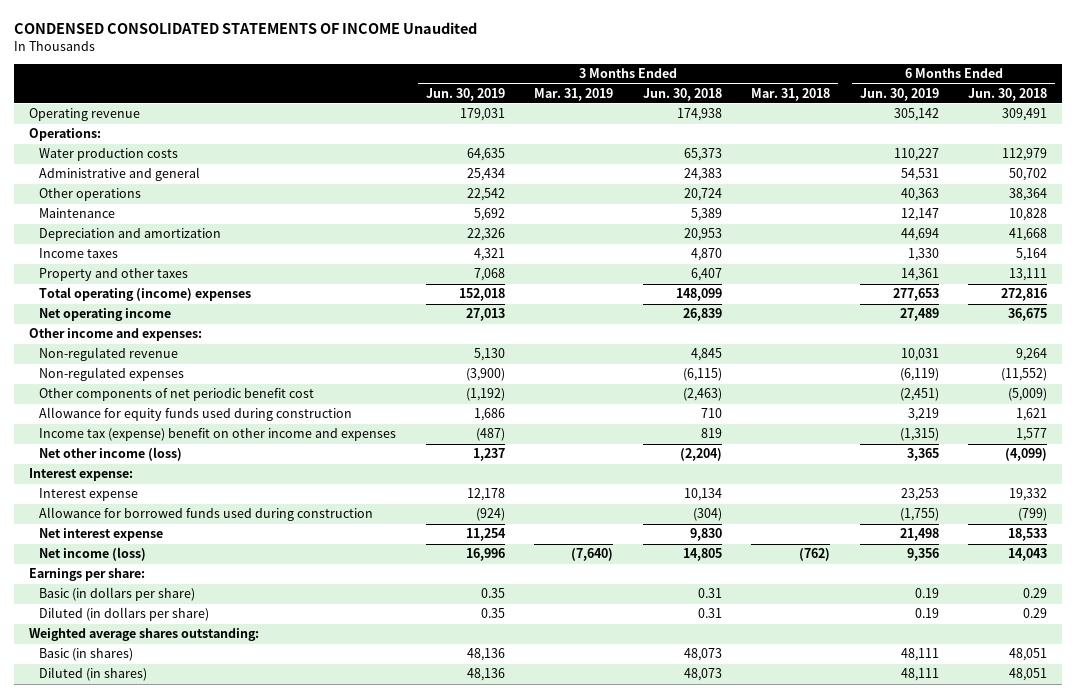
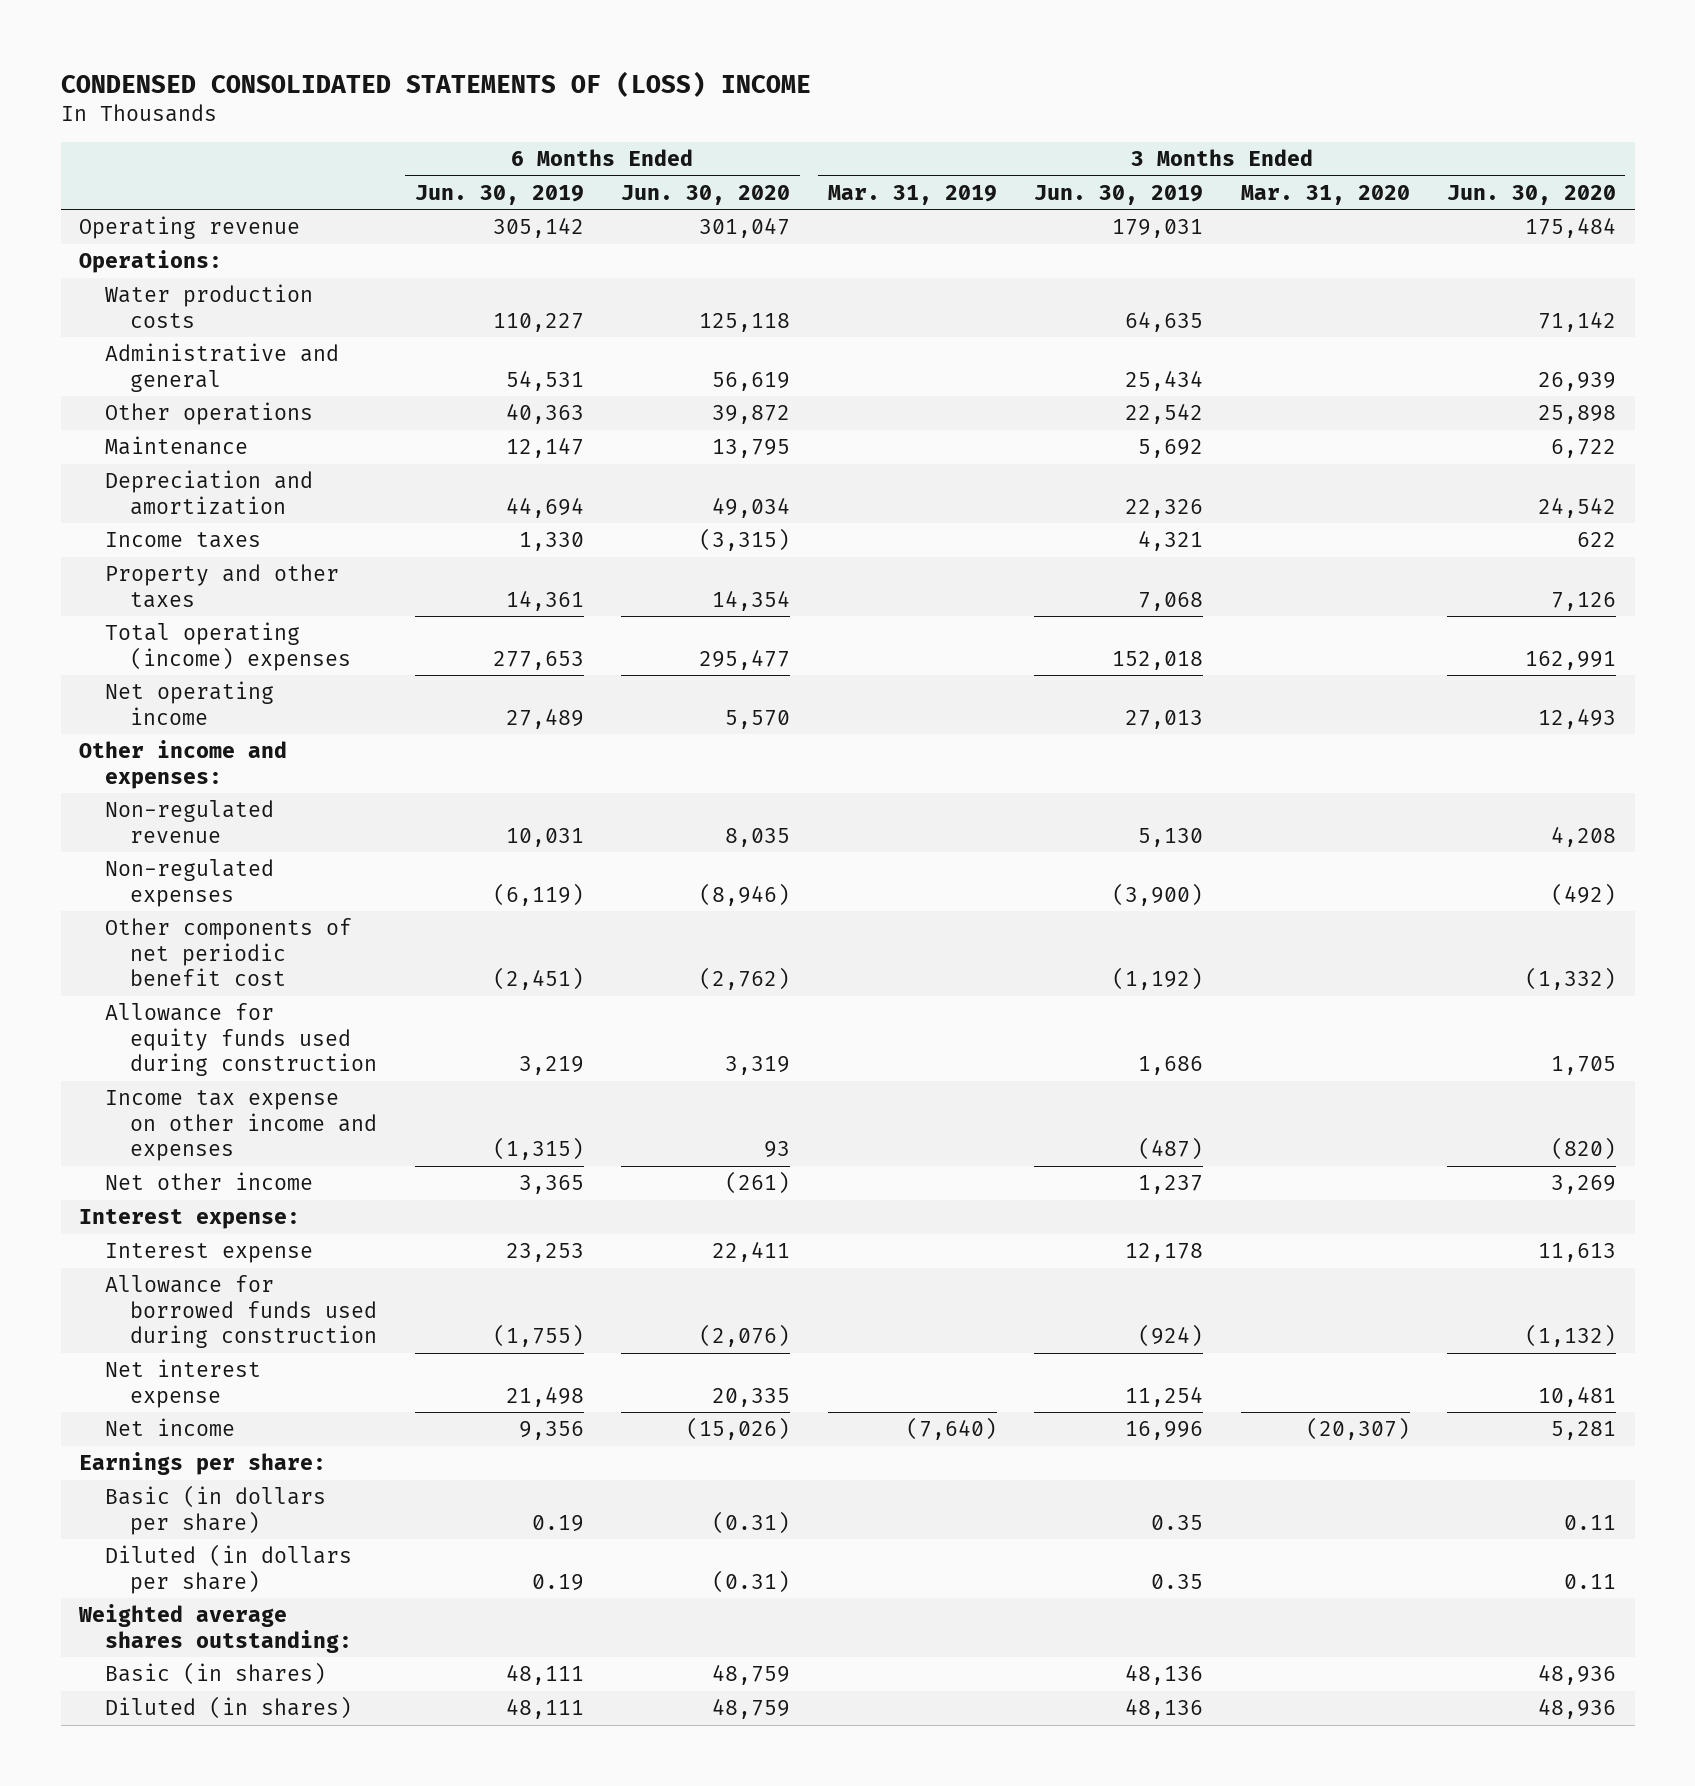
- CONDENSED CONSOLIDATED STATEMENTS OF INCOME Unaudited
+ CONDENSED CONSOLIDATED STATEMENTS OF (LOSS) INCOME
- | 3 Months Ended Jun. 30, 2019 | 3 Months Ended Mar. 31, 2019 | 3 Months Ended Jun. 30, 2018 | 3 Months Ended Mar. 31, 2018 | 6 Months Ended Jun. 30, 2019 | 6 Months Ended Jun. 30, 2018
+ | 6 Months Ended Jun. 30, 2019 | 6 Months Ended Jun. 30, 2020 | 3 Months Ended Mar. 31, 2019 | 3 Months Ended Jun. 30, 2019 | 3 Months Ended Mar. 31, 2020 | 3 Months Ended Jun. 30, 2020
- Income tax (expense) benefit on other income and expenses | (487) | | 819 | | (1,315) | 1,577
- Net other income (loss) | 1,237 | | (2,204) | | 3,365 | (4,099)
+ Income tax expense on other income and expenses | (1,315) | 93 | | (487) | | (820)
+ Net other income | 3,365 | (261) | | 1,237 | | 3,269
- Net income (loss) | 16,996 | (7,640) | 14,805 | (762) | 9,356 | 14,043
+ Net income | 9,356 | (15,026) | (7,640) | 16,996 | (20,307) | 5,281

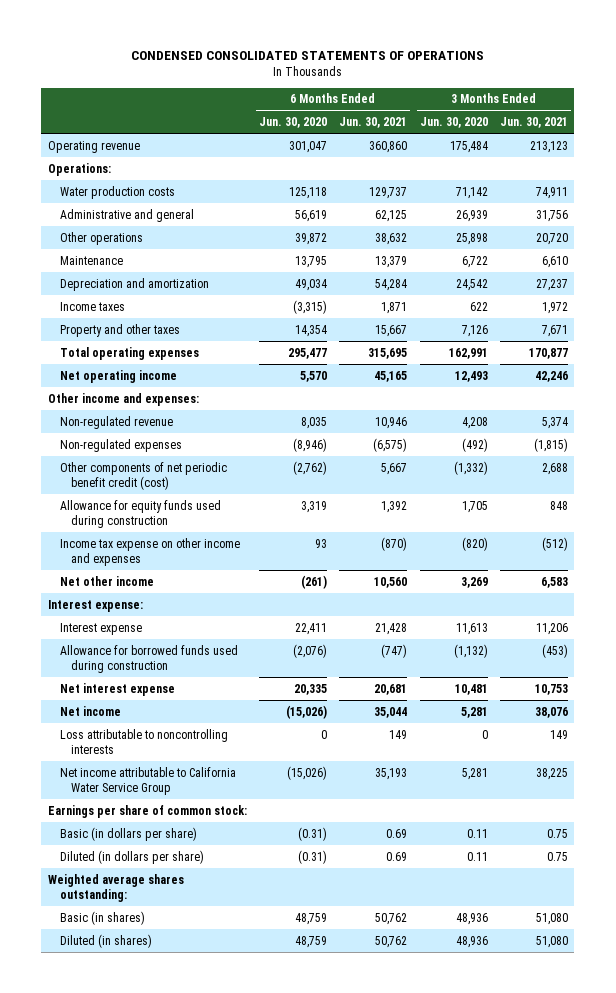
- CONDENSED CONSOLIDATED STATEMENTS OF (LOSS) INCOME
+ CONDENSED CONSOLIDATED STATEMENTS OF OPERATIONS
- | 6 Months Ended Jun. 30, 2019 | 6 Months Ended Jun. 30, 2020 | 3 Months Ended Mar. 31, 2019 | 3 Months Ended Jun. 30, 2019 | 3 Months Ended Mar. 31, 2020 | 3 Months Ended Jun. 30, 2020
+ | 6 Months Ended Jun. 30, 2020 | 6 Months Ended Jun. 30, 2021 | 3 Months Ended Jun. 30, 2020 | 3 Months Ended Jun. 30, 2021
- Total operating (income) expenses | 277,653 | 295,477 | | 152,018 | | 162,991
+ Total operating expenses | 295,477 | 315,695 | 162,991 | 170,877
- Other components of net periodic benefit cost | (2,451) | (2,762) | | (1,192) | | (1,332)
+ Other components of net periodic benefit credit (cost) | (2,762) | 5,667 | (1,332) | 2,688
- Earnings per share:
+ Loss attributable to noncontrolling interests | 0 | 149 | 0 | 149
+ Net income attributable to California Water Service Group | (15,026) | 35,193 | 5,281 | 38,225
+ Earnings per share of common stock:

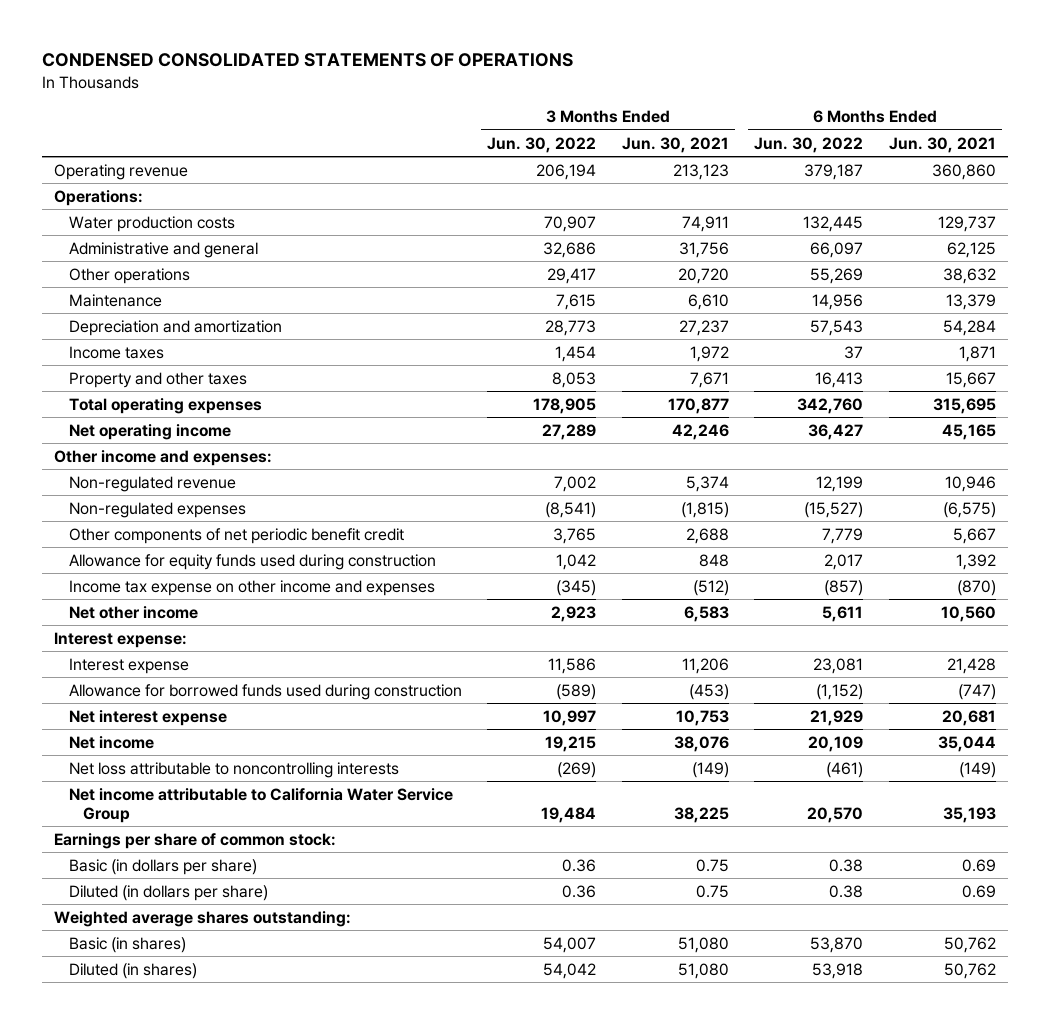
- | 6 Months Ended Jun. 30, 2020 | 6 Months Ended Jun. 30, 2021 | 3 Months Ended Jun. 30, 2020 | 3 Months Ended Jun. 30, 2021
+ | 3 Months Ended Jun. 30, 2022 | 3 Months Ended Jun. 30, 2021 | 6 Months Ended Jun. 30, 2022 | 6 Months Ended Jun. 30, 2021
- Other components of net periodic benefit credit (cost) | (2,762) | 5,667 | (1,332) | 2,688
+ Other components of net periodic benefit credit | 3,765 | 2,688 | 7,779 | 5,667
- Loss attributable to noncontrolling interests | 0 | 149 | 0 | 149
+ Net loss attributable to noncontrolling interests | (269) | (149) | (461) | (149)

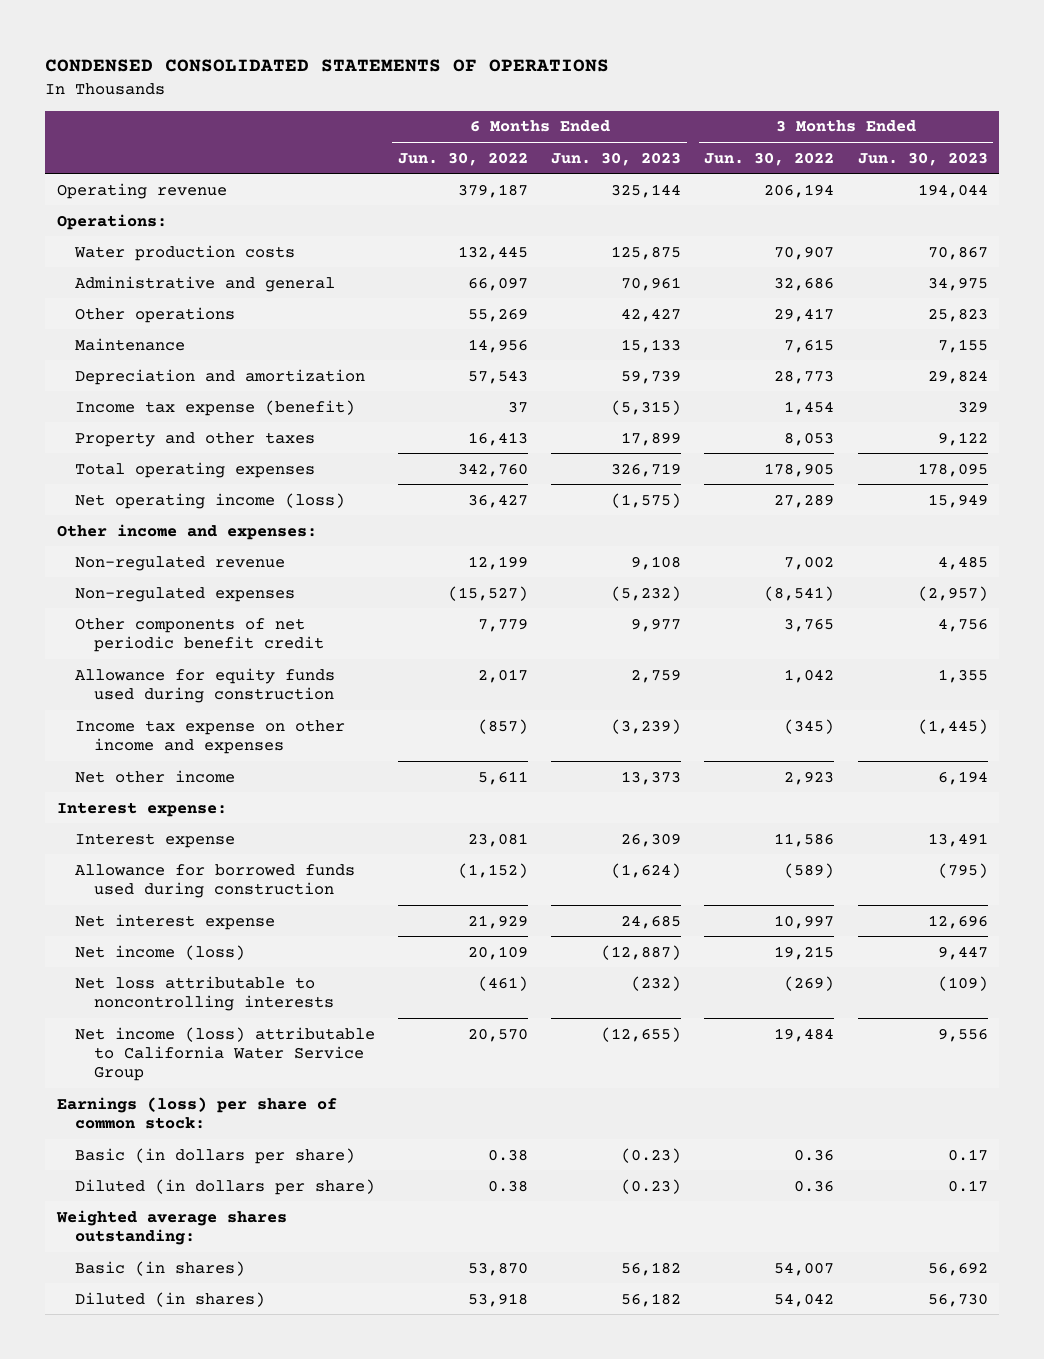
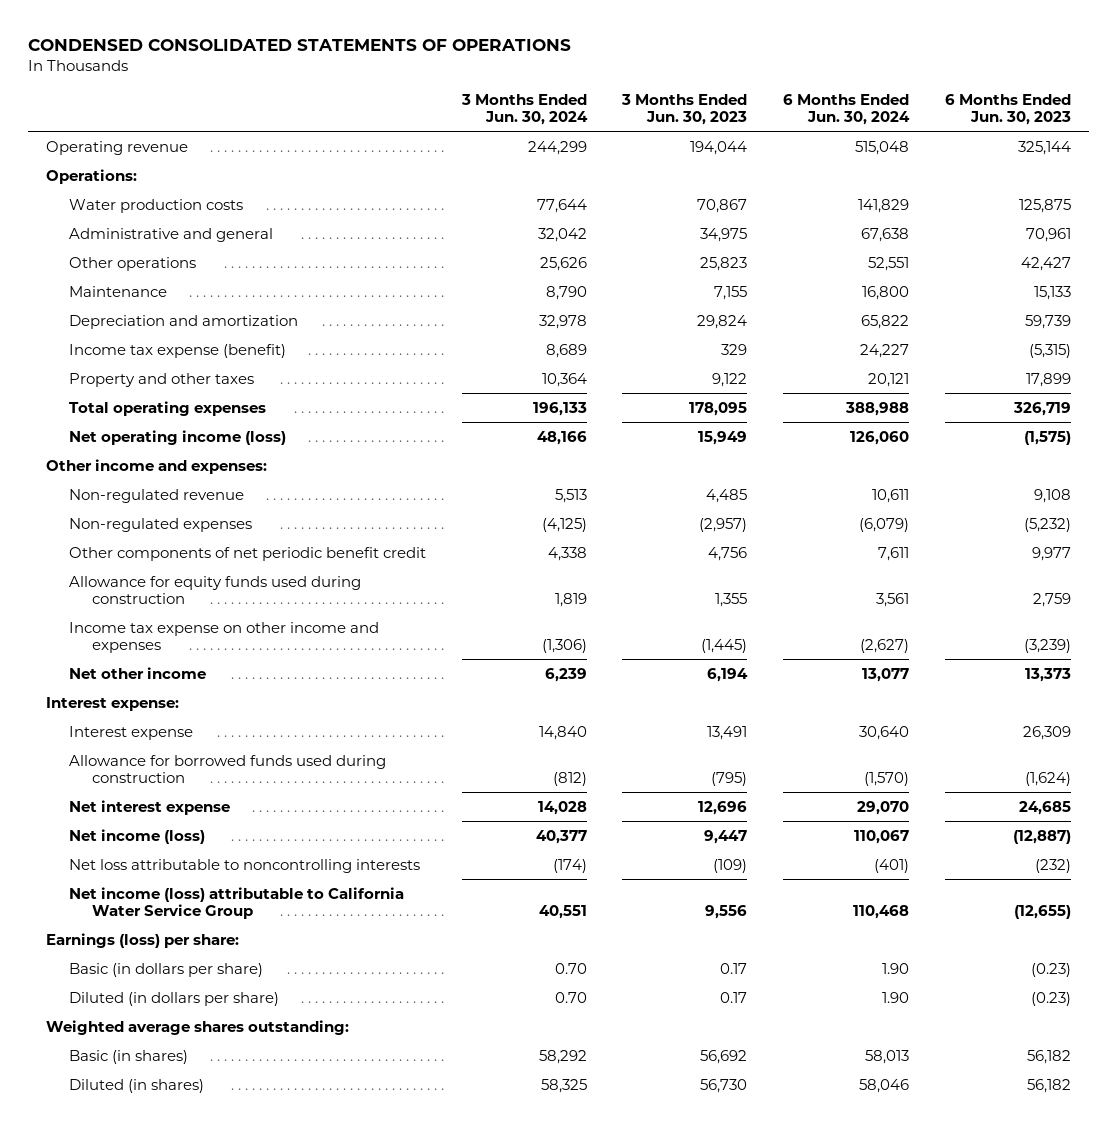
- | 6 Months Ended Jun. 30, 2022 | 6 Months Ended Jun. 30, 2023 | 3 Months Ended Jun. 30, 2022 | 3 Months Ended Jun. 30, 2023
+ | 3 Months Ended Jun. 30, 2024 | 3 Months Ended Jun. 30, 2023 | 6 Months Ended Jun. 30, 2024 | 6 Months Ended Jun. 30, 2023
- Earnings (loss) per share of common stock:
+ Earnings (loss) per share:

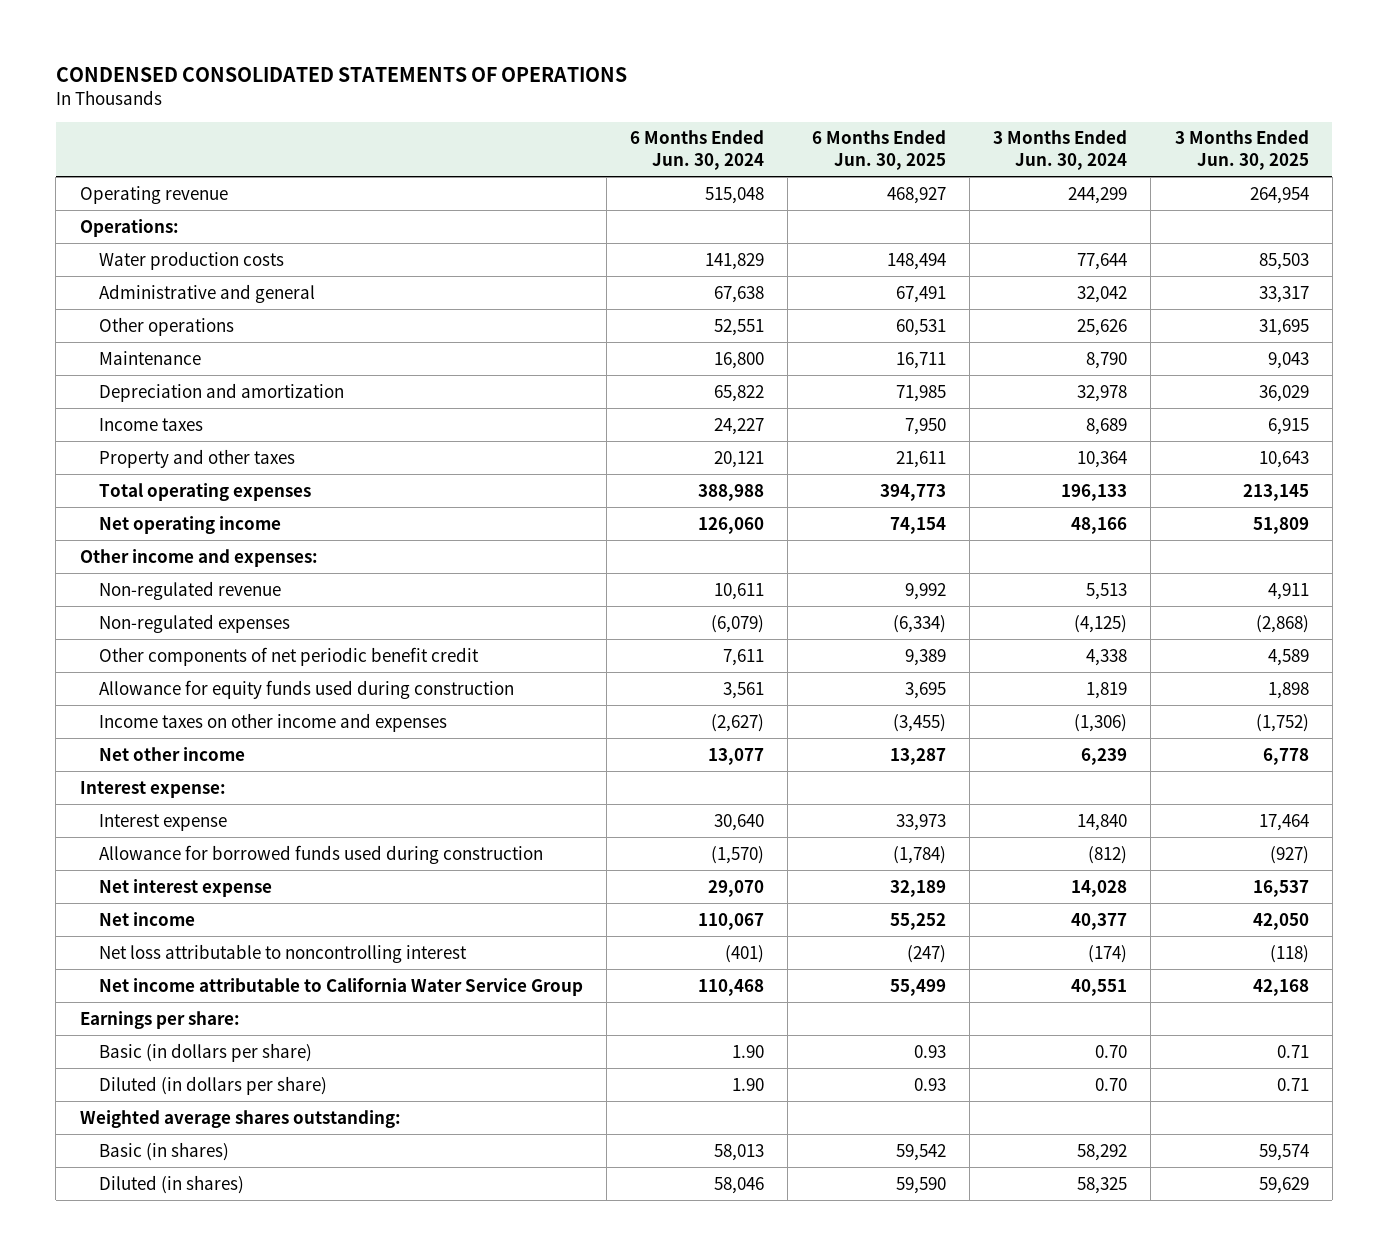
- | 3 Months Ended Jun. 30, 2024 | 3 Months Ended Jun. 30, 2023 | 6 Months Ended Jun. 30, 2024 | 6 Months Ended Jun. 30, 2023
+ | 6 Months Ended Jun. 30, 2024 | 6 Months Ended Jun. 30, 2025 | 3 Months Ended Jun. 30, 2024 | 3 Months Ended Jun. 30, 2025
- Income tax expense (benefit) | 8,689 | 329 | 24,227 | (5,315)
+ Income taxes | 24,227 | 7,950 | 8,689 | 6,915
- Net operating income (loss) | 48,166 | 15,949 | 126,060 | (1,575)
+ Net operating income | 126,060 | 74,154 | 48,166 | 51,809
- Income tax expense on other income and expenses | (1,306) | (1,445) | (2,627) | (3,239)
+ Income taxes on other income and expenses | (2,627) | (3,455) | (1,306) | (1,752)
- Net income (loss) | 40,377 | 9,447 | 110,067 | (12,887)
- Net loss attributable to noncontrolling interests | (174) | (109) | (401) | (232)
- Net income (loss) attributable to California Water Service Group | 40,551 | 9,556 | 110,468 | (12,655)
- Earnings (loss) per share:
+ Net income | 110,067 | 55,252 | 40,377 | 42,050
+ Net loss attributable to noncontrolling interest | (401) | (247) | (174) | (118)
+ Net income attributable to California Water Service Group | 110,468 | 55,499 | 40,551 | 42,168
+ Earnings per share:

